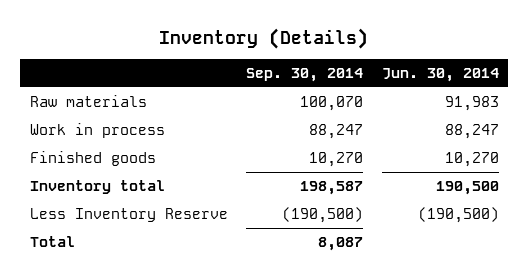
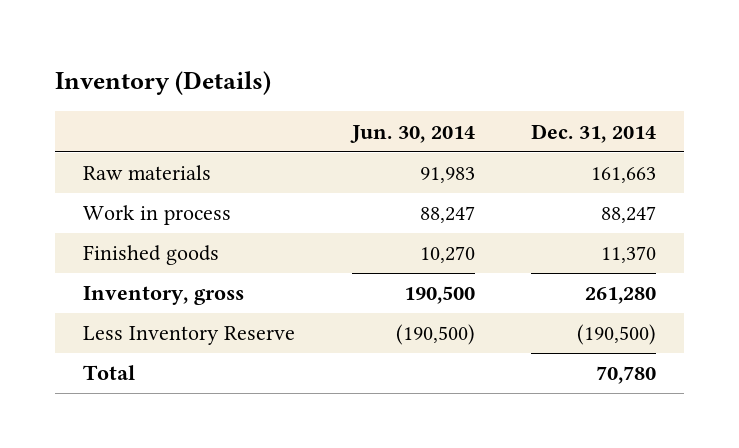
- | Sep. 30, 2014 | Jun. 30, 2014
+ | Jun. 30, 2014 | Dec. 31, 2014
- Inventory total | 198,587 | 190,500
+ Inventory, gross | 190,500 | 261,280

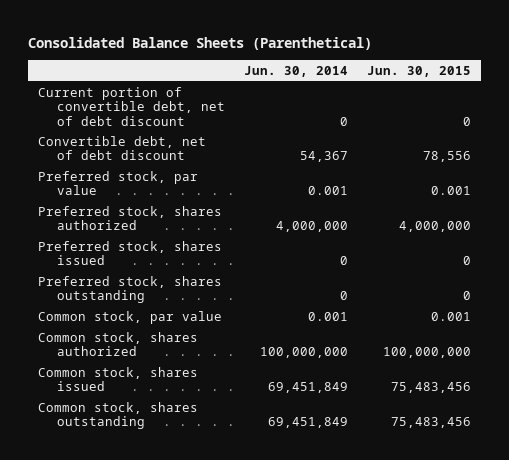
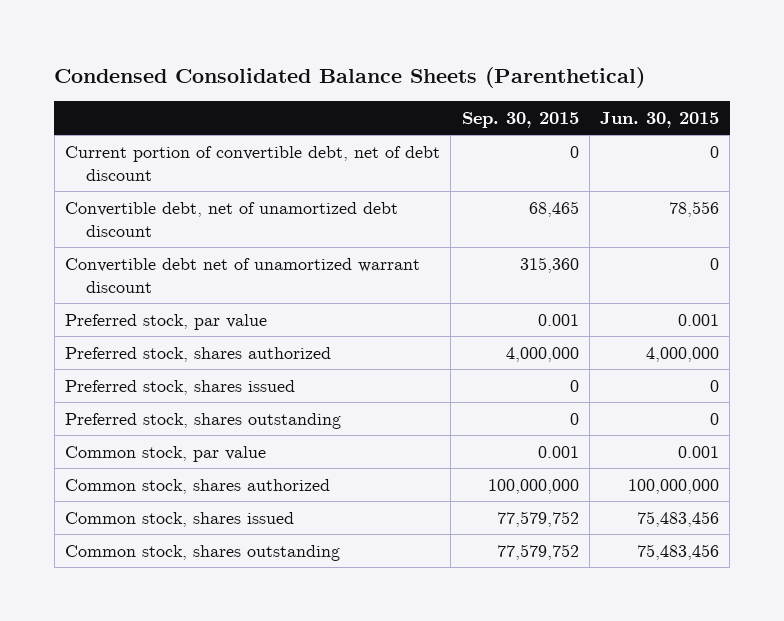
- Consolidated Balance Sheets (Parenthetical)
+ Condensed Consolidated Balance Sheets (Parenthetical)
- | Jun. 30, 2014 | Jun. 30, 2015
+ | Sep. 30, 2015 | Jun. 30, 2015
- Convertible debt, net of debt discount | 54,367 | 78,556
+ Convertible debt, net of unamortized debt discount | 68,465 | 78,556
+ Convertible debt net of unamortized warrant discount | 315,360 | 0

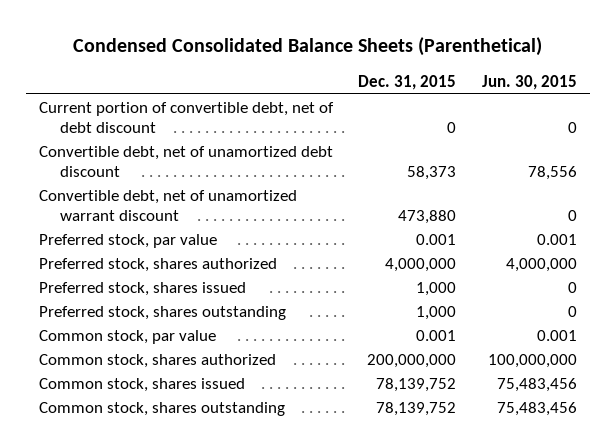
- | Sep. 30, 2015 | Jun. 30, 2015
+ | Dec. 31, 2015 | Jun. 30, 2015
- Convertible debt net of unamortized warrant discount | 315,360 | 0
+ Convertible debt, net of unamortized warrant discount | 473,880 | 0

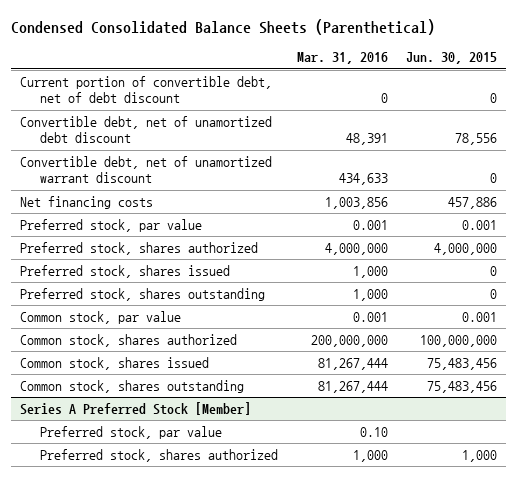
- | Dec. 31, 2015 | Jun. 30, 2015
+ | Mar. 31, 2016 | Jun. 30, 2015
+ Net financing costs | 1,003,856 | 457,886
+ Series A Preferred Stock [Member]
+ Preferred stock, par value | 0.10 |
+ Preferred stock, shares authorized | 1,000 | 1,000

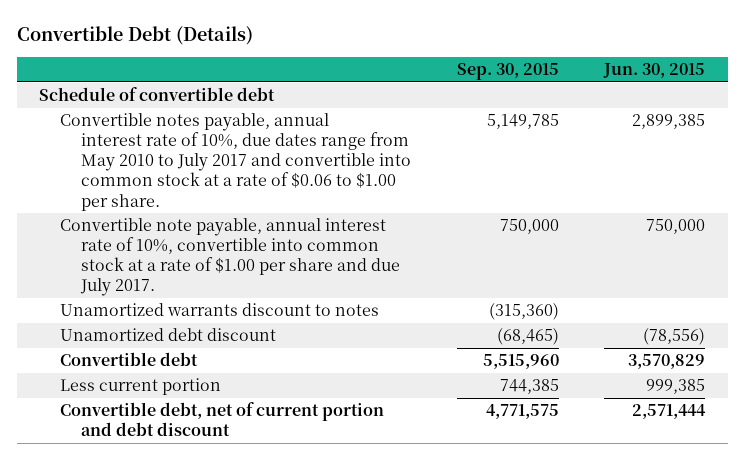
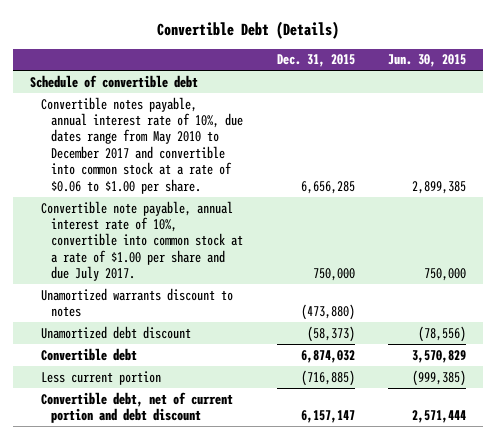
- | Sep. 30, 2015 | Jun. 30, 2015
+ | Dec. 31, 2015 | Jun. 30, 2015
- Convertible notes payable, annual interest rate of 10%, due dates range from May 2010 to July 2017 and convertible into common stock at a rate of $0.06 to $1.00 per share. | 5,149,785 | 2,899,385
+ Convertible notes payable, annual interest rate of 10%, due dates range from May 2010 to December 2017 and convertible into common stock at a rate of $0.06 to $1.00 per share. | 6,656,285 | 2,899,385
- Less current portion | 744,385 | 999,385
+ Less current portion | (716,885) | (999,385)

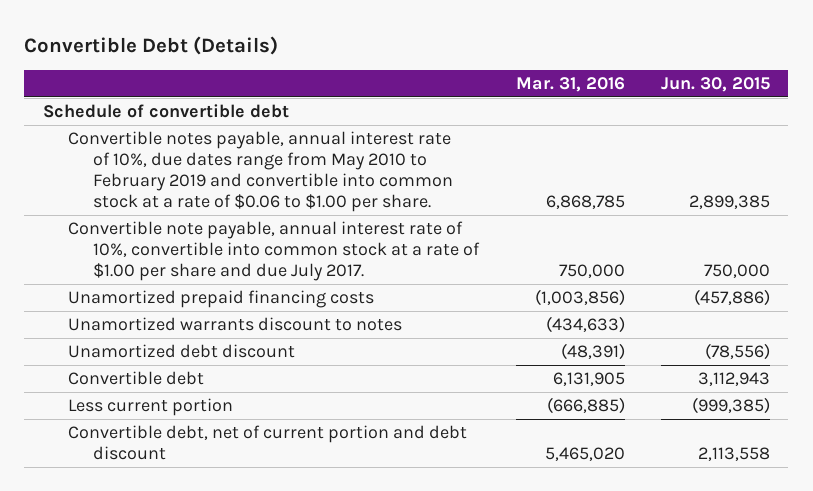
- | Dec. 31, 2015 | Jun. 30, 2015
+ | Mar. 31, 2016 | Jun. 30, 2015
- Convertible notes payable, annual interest rate of 10%, due dates range from May 2010 to December 2017 and convertible into common stock at a rate of $0.06 to $1.00 per share. | 6,656,285 | 2,899,385
+ Convertible notes payable, annual interest rate of 10%, due dates range from May 2010 to February 2019 and convertible into common stock at a rate of $0.06 to $1.00 per share. | 6,868,785 | 2,899,385
+ Unamortized prepaid financing costs | (1,003,856) | (457,886)
- Convertible debt | 6,874,032 | 3,570,829
+ Convertible debt | 6,131,905 | 3,112,943
- Convertible debt, net of current portion and debt discount | 6,157,147 | 2,571,444
+ Convertible debt, net of current portion and debt discount | 5,465,020 | 2,113,558

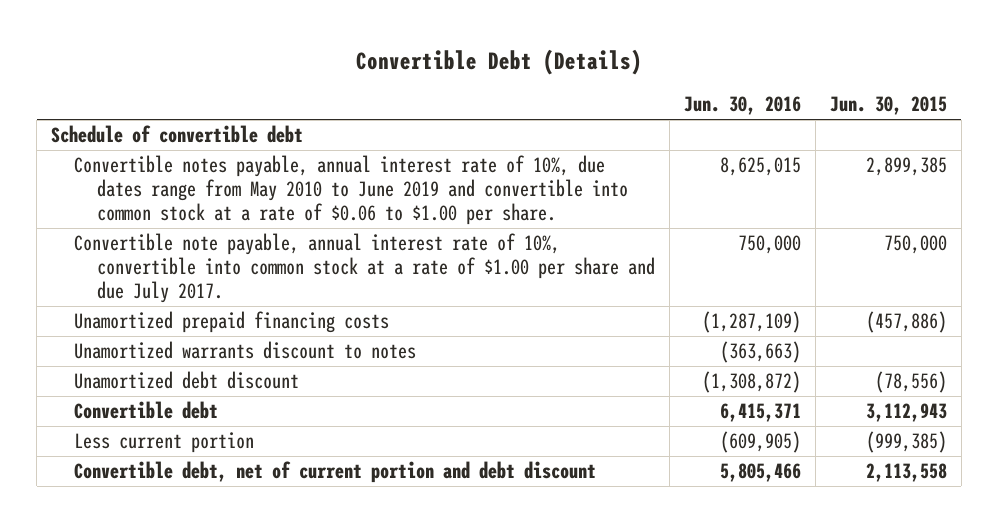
- | Mar. 31, 2016 | Jun. 30, 2015
+ | Jun. 30, 2016 | Jun. 30, 2015
- Convertible notes payable, annual interest rate of 10%, due dates range from May 2010 to February 2019 and convertible into common stock at a rate of $0.06 to $1.00 per share. | 6,868,785 | 2,899,385
+ Convertible notes payable, annual interest rate of 10%, due dates range from May 2010 to June 2019 and convertible into common stock at a rate of $0.06 to $1.00 per share. | 8,625,015 | 2,899,385

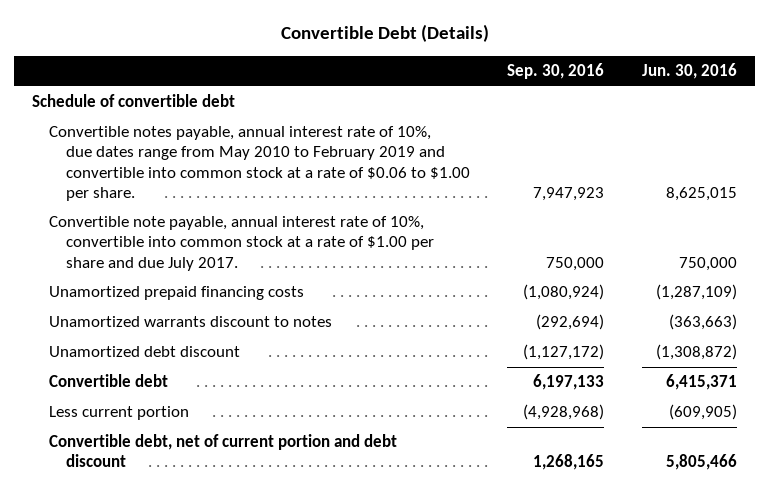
- | Jun. 30, 2016 | Jun. 30, 2015
+ | Sep. 30, 2016 | Jun. 30, 2016
- Convertible notes payable, annual interest rate of 10%, due dates range from May 2010 to June 2019 and convertible into common stock at a rate of $0.06 to $1.00 per share. | 8,625,015 | 2,899,385
+ Convertible notes payable, annual interest rate of 10%, due dates range from May 2010 to February 2019 and convertible into common stock at a rate of $0.06 to $1.00 per share. | 7,947,923 | 8,625,015

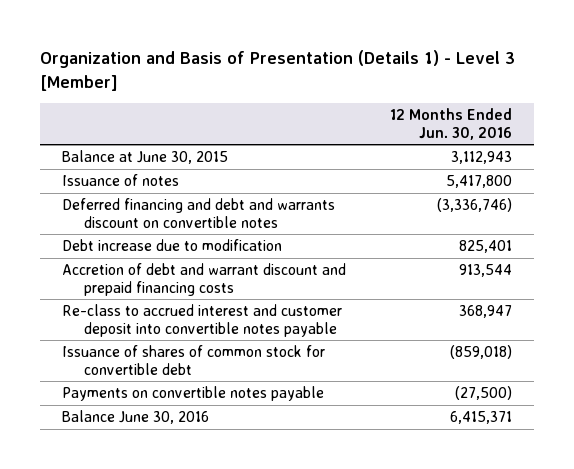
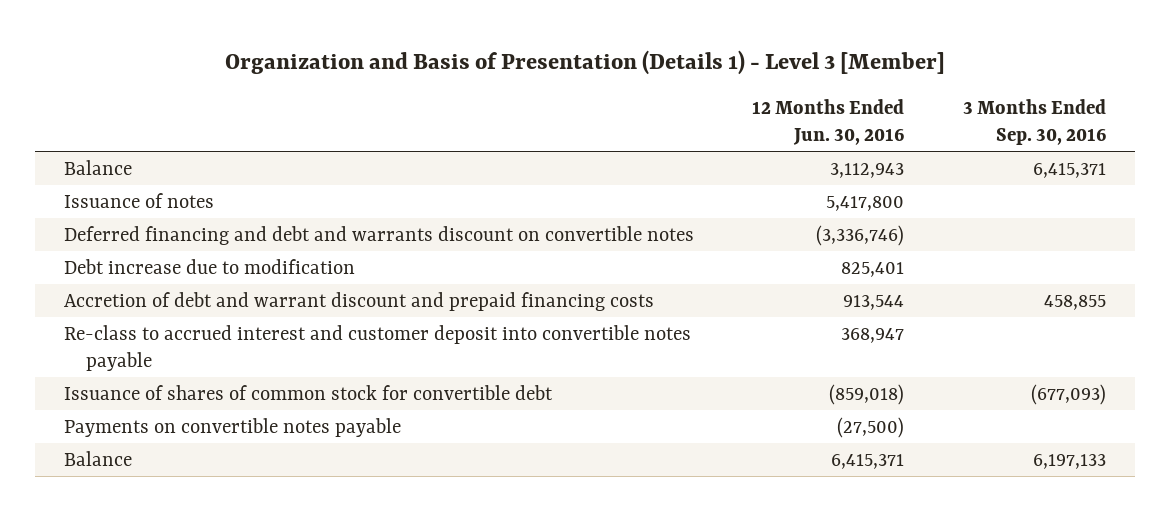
- | 12 Months Ended Jun. 30, 2016
+ | 12 Months Ended Jun. 30, 2016 | 3 Months Ended Sep. 30, 2016
- Balance at June 30, 2015 | 3,112,943
+ Balance | 3,112,943 | 6,415,371
- Balance June 30, 2016 | 6,415,371
+ Balance | 6,415,371 | 6,197,133

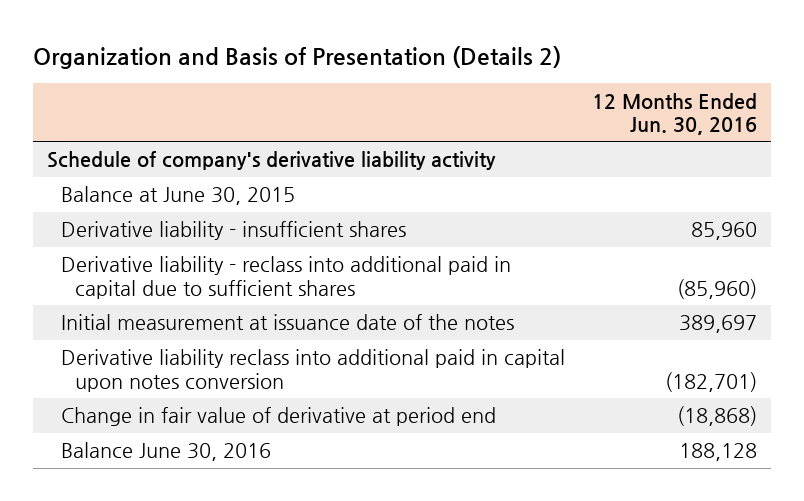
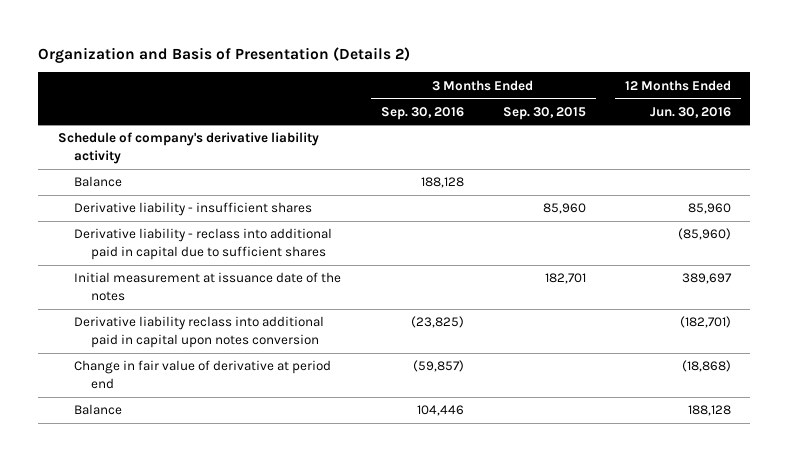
- | 12 Months Ended Jun. 30, 2016
+ | 3 Months Ended Sep. 30, 2016 | 3 Months Ended Sep. 30, 2015 | 12 Months Ended Jun. 30, 2016
- Balance at June 30, 2015
+ Balance | 188,128 | |
- Balance June 30, 2016 | 188,128
+ Balance | 104,446 | | 188,128

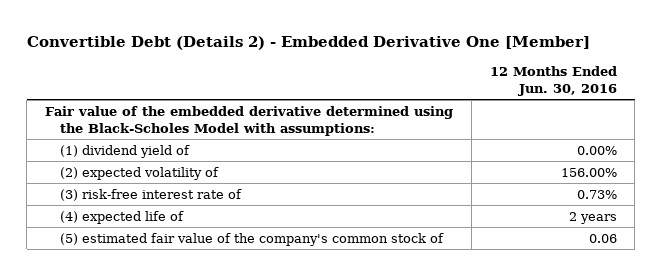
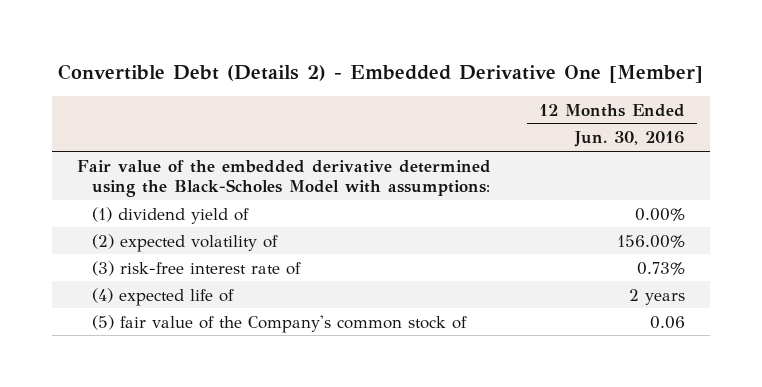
- (5) estimated fair value of the company's common stock of | 0.06
+ (5) fair value of the Company's common stock of | 0.06

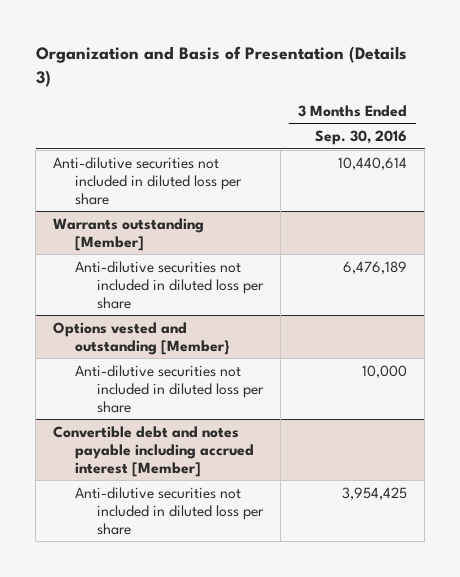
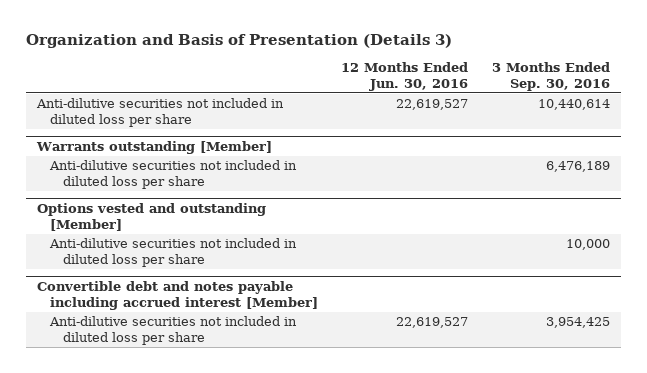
- | 3 Months Ended Sep. 30, 2016
+ | 12 Months Ended Jun. 30, 2016 | 3 Months Ended Sep. 30, 2016
- Options vested and outstanding [Member}
+ Options vested and outstanding [Member]

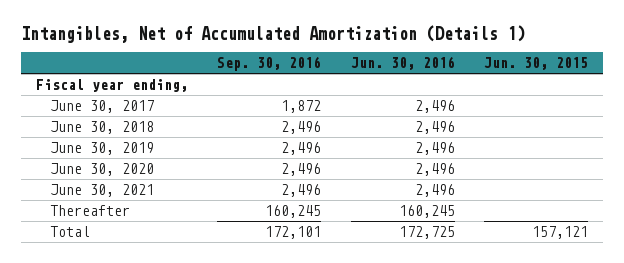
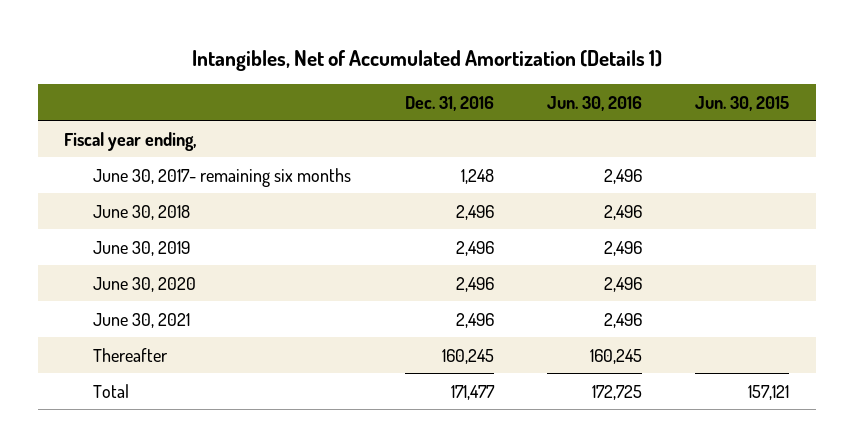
- | Sep. 30, 2016 | Jun. 30, 2016 | Jun. 30, 2015
+ | Dec. 31, 2016 | Jun. 30, 2016 | Jun. 30, 2015
- June 30, 2017 | 1,872 | 2,496 |
+ June 30, 2017- remaining six months | 1,248 | 2,496 |

